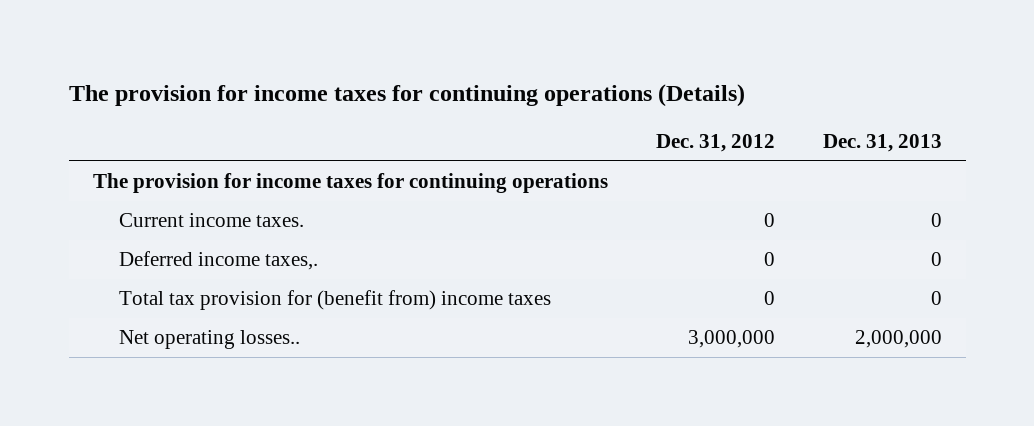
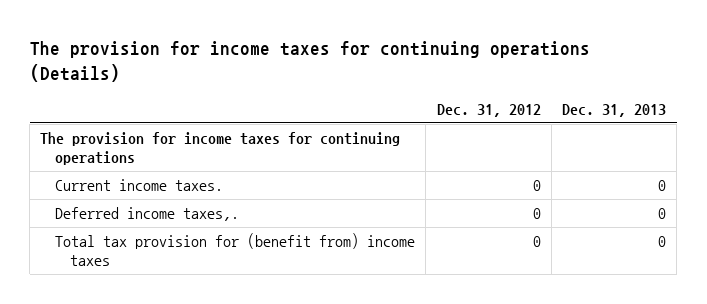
- Net operating losses.. | 3,000,000 | 2,000,000

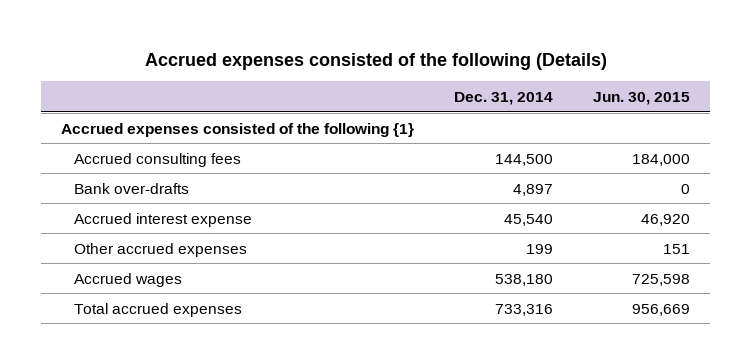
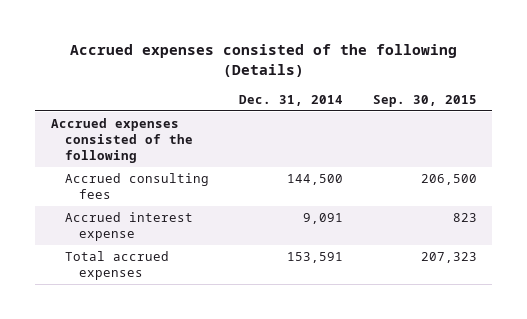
- | Dec. 31, 2014 | Jun. 30, 2015
+ | Dec. 31, 2014 | Sep. 30, 2015
- Accrued expenses consisted of the following {1}
+ Accrued expenses consisted of the following
- Bank over-drafts | 4,897 | 0
- Accrued interest expense | 45,540 | 46,920
- Other accrued expenses | 199 | 151
- Accrued wages | 538,180 | 725,598
- Total accrued expenses | 733,316 | 956,669
+ Accrued interest expense | 9,091 | 823
+ Total accrued expenses | 153,591 | 207,323

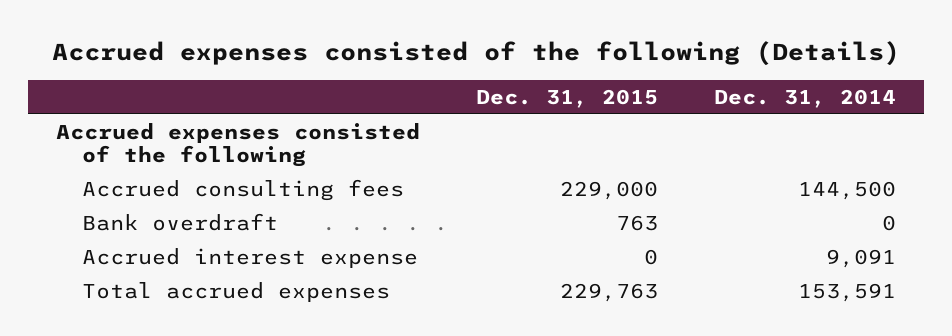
- | Dec. 31, 2014 | Sep. 30, 2015
+ | Dec. 31, 2015 | Dec. 31, 2014
+ Bank overdraft | 763 | 0

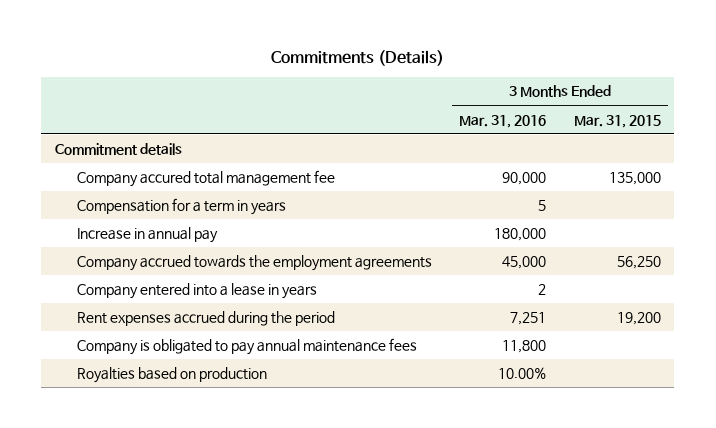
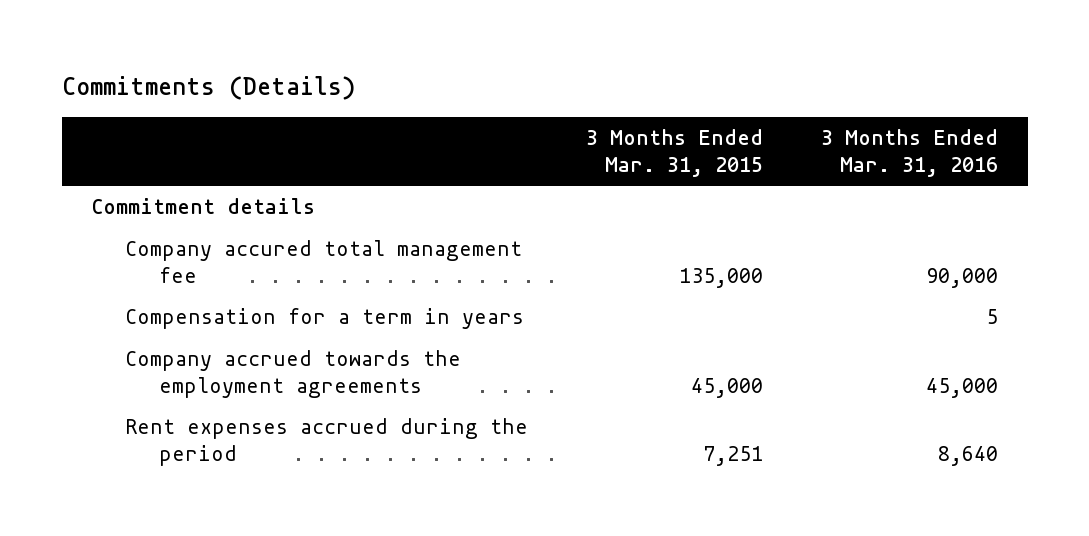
- | 3 Months Ended Mar. 31, 2016 | 3 Months Ended Mar. 31, 2015
+ | 3 Months Ended Mar. 31, 2015 | 3 Months Ended Mar. 31, 2016
- Increase in annual pay | 180,000 |
- Company accrued towards the employment agreements | 45,000 | 56,250
- Company entered into a lease in years | 2 |
- Rent expenses accrued during the period | 7,251 | 19,200
- Company is obligated to pay annual maintenance fees | 11,800 |
- Royalties based on production | 10.00% |
+ Company accrued towards the employment agreements | 45,000 | 45,000
+ Rent expenses accrued during the period | 7,251 | 8,640

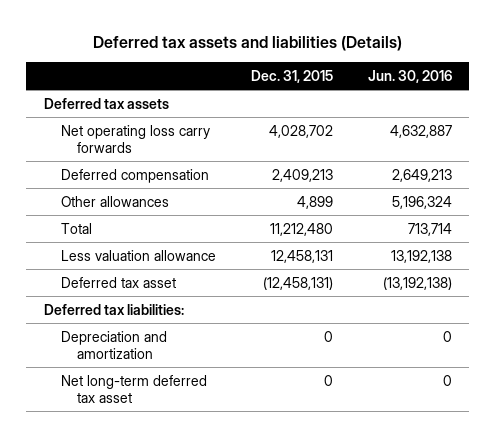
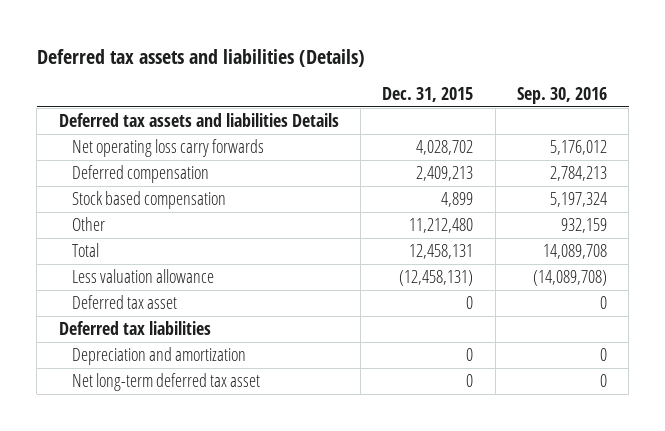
- | Dec. 31, 2015 | Jun. 30, 2016
+ | Dec. 31, 2015 | Sep. 30, 2016
- Deferred tax assets
+ Deferred tax assets and liabilities Details
- Other allowances | 4,899 | 5,196,324
- Total | 11,212,480 | 713,714
- Less valuation allowance | 12,458,131 | 13,192,138
- Deferred tax asset | (12,458,131) | (13,192,138)
- Deferred tax liabilities:
+ Stock based compensation | 4,899 | 5,197,324
+ Other | 11,212,480 | 932,159
+ Total | 12,458,131 | 14,089,708
+ Less valuation allowance | (12,458,131) | (14,089,708)
+ Deferred tax asset | 0 | 0
+ Deferred tax liabilities

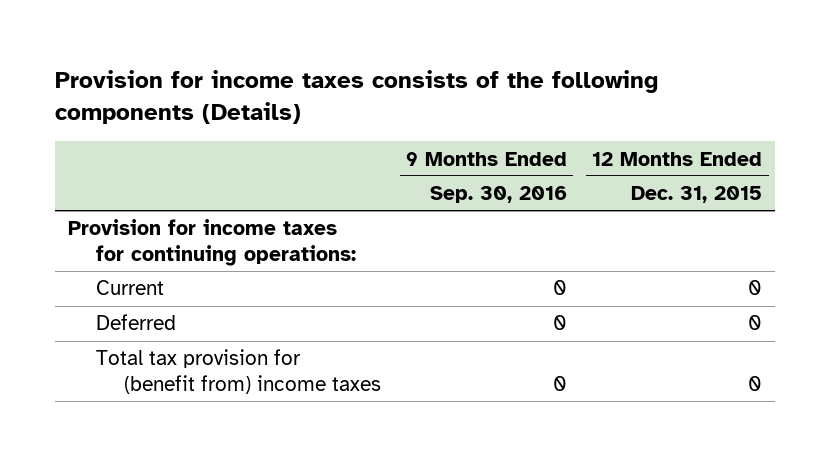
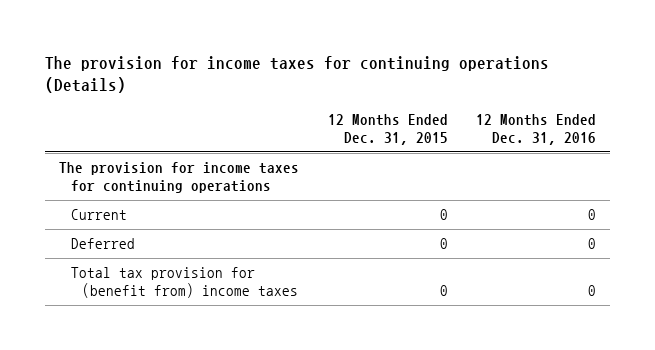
- Provision for income taxes consists of the following components (Details)
+ The provision for income taxes for continuing operations (Details)
- | 9 Months Ended Sep. 30, 2016 | 12 Months Ended Dec. 31, 2015
+ | 12 Months Ended Dec. 31, 2015 | 12 Months Ended Dec. 31, 2016
- Provision for income taxes for continuing operations:
+ The provision for income taxes for continuing operations

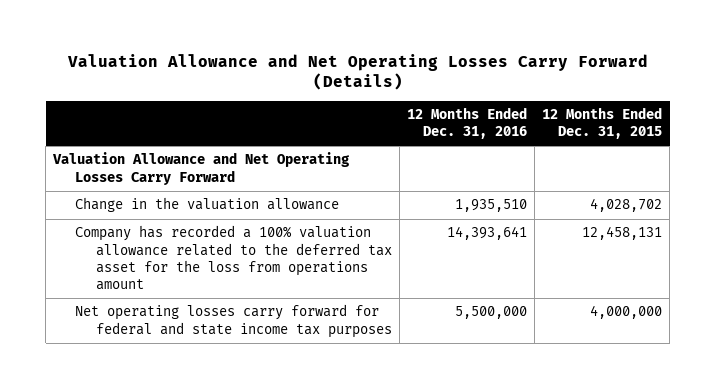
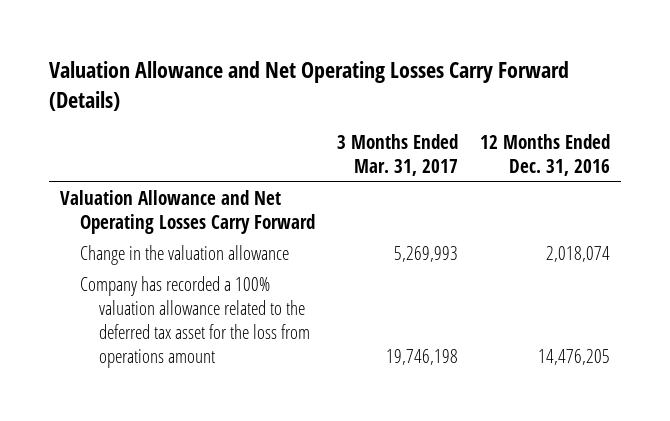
- | 12 Months Ended Dec. 31, 2016 | 12 Months Ended Dec. 31, 2015
+ | 3 Months Ended Mar. 31, 2017 | 12 Months Ended Dec. 31, 2016
- Change in the valuation allowance | 1,935,510 | 4,028,702
- Company has recorded a 100% valuation allowance related to the deferred tax asset for the loss from operations amount | 14,393,641 | 12,458,131
- Net operating losses carry forward for federal and state income tax purposes | 5,500,000 | 4,000,000
+ Change in the valuation allowance | 5,269,993 | 2,018,074
+ Company has recorded a 100% valuation allowance related to the deferred tax asset for the loss from operations amount | 19,746,198 | 14,476,205

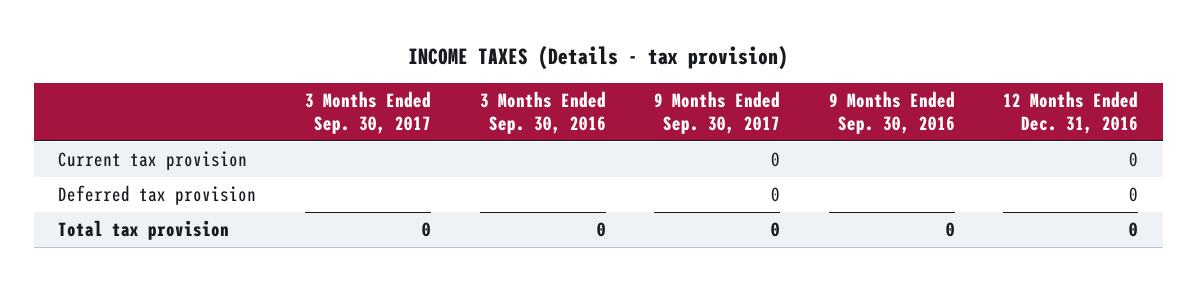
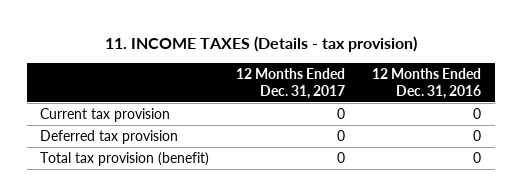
- INCOME TAXES (Details - tax provision)
+ 11. INCOME TAXES (Details - tax provision)
- | 3 Months Ended Sep. 30, 2017 | 3 Months Ended Sep. 30, 2016 | 9 Months Ended Sep. 30, 2017 | 9 Months Ended Sep. 30, 2016 | 12 Months Ended Dec. 31, 2016
+ | 12 Months Ended Dec. 31, 2017 | 12 Months Ended Dec. 31, 2016
- Total tax provision | 0 | 0 | 0 | 0 | 0
+ Total tax provision (benefit) | 0 | 0

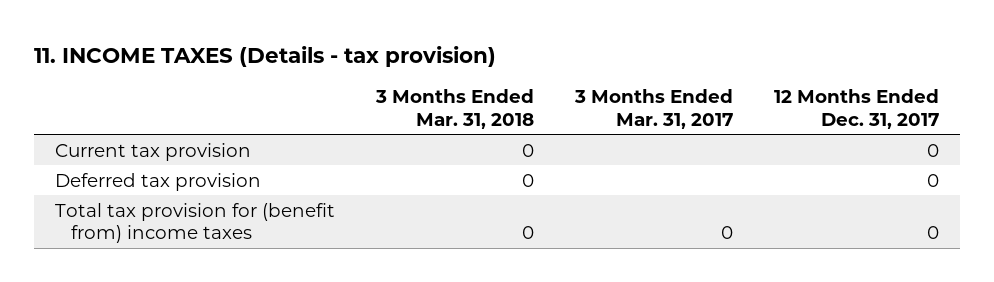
- | 12 Months Ended Dec. 31, 2017 | 12 Months Ended Dec. 31, 2016
+ | 3 Months Ended Mar. 31, 2018 | 3 Months Ended Mar. 31, 2017 | 12 Months Ended Dec. 31, 2017
- Total tax provision (benefit) | 0 | 0
+ Total tax provision for (benefit from) income taxes | 0 | 0 | 0

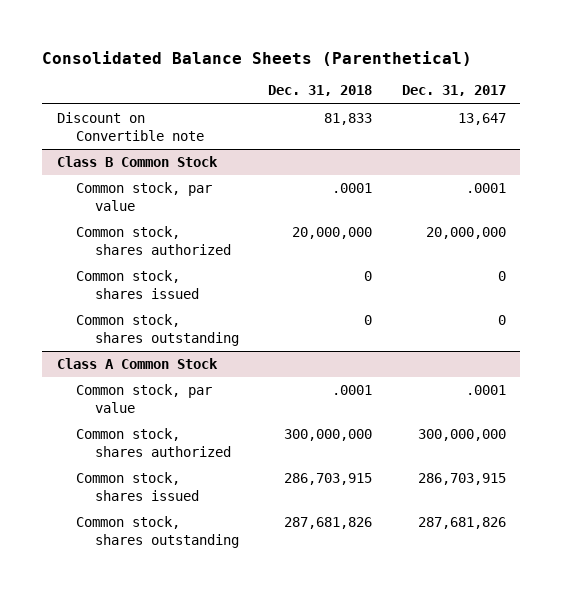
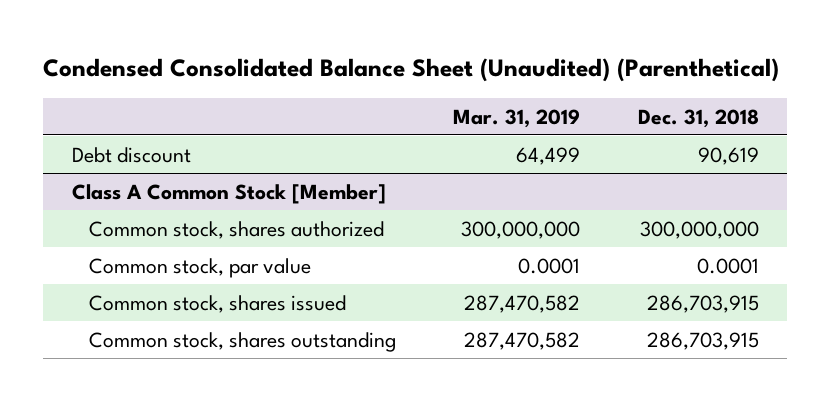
- Consolidated Balance Sheets (Parenthetical)
+ Condensed Consolidated Balance Sheet (Unaudited) (Parenthetical)
- | Dec. 31, 2018 | Dec. 31, 2017
+ | Mar. 31, 2019 | Dec. 31, 2018
- Discount on Convertible note | 81,833 | 13,647
- Class B Common Stock
- Common stock, par value | .0001 | .0001
- Common stock, shares authorized | 20,000,000 | 20,000,000
- Common stock, shares issued | 0 | 0
- Common stock, shares outstanding | 0 | 0
- Class A Common Stock
- Common stock, par value | .0001 | .0001
+ Debt discount | 64,499 | 90,619
+ Class A Common Stock [Member]
+ Common stock, par value | 0.0001 | 0.0001
- Common stock, shares outstanding | 287,681,826 | 287,681,826
+ Common stock, shares outstanding | 287,470,582 | 286,703,915

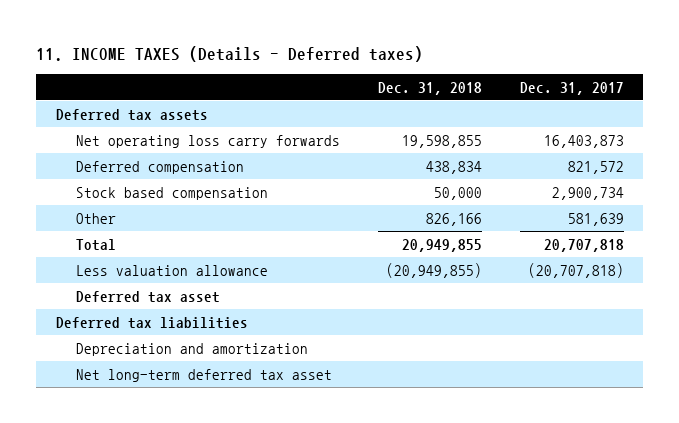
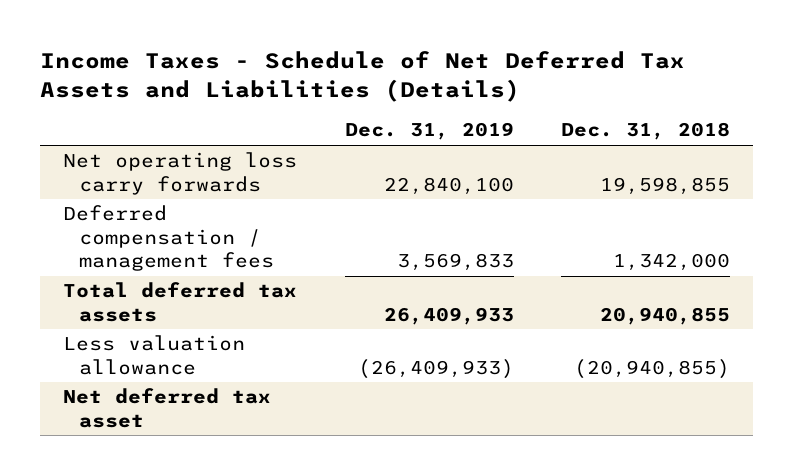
- 11. INCOME TAXES (Details - Deferred taxes)
+ Income Taxes - Schedule of Net Deferred Tax Assets and Liabilities (Details)
- | Dec. 31, 2018 | Dec. 31, 2017
+ | Dec. 31, 2019 | Dec. 31, 2018
- Deferred tax assets
- Deferred compensation | 438,834 | 821,572
- Stock based compensation | 50,000 | 2,900,734
- Other | 826,166 | 581,639
- Total | 20,949,855 | 20,707,818
- Less valuation allowance | (20,949,855) | (20,707,818)
- Deferred tax asset
- Deferred tax liabilities
- Depreciation and amortization
- Net long-term deferred tax asset
+ Deferred compensation / management fees | 3,569,833 | 1,342,000
+ Total deferred tax assets | 26,409,933 | 20,940,855
+ Less valuation allowance | (26,409,933) | (20,940,855)
+ Net deferred tax asset

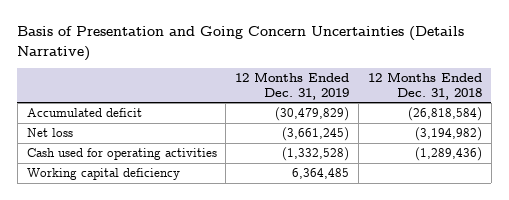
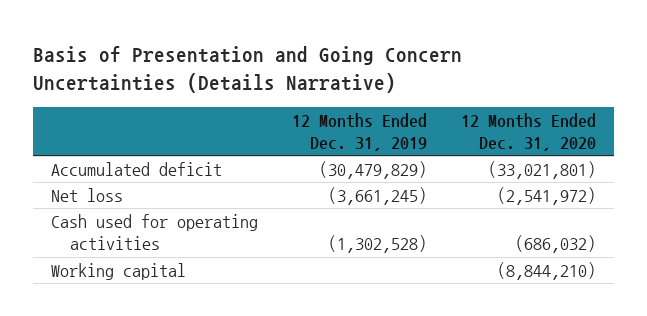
- | 12 Months Ended Dec. 31, 2019 | 12 Months Ended Dec. 31, 2018
+ | 12 Months Ended Dec. 31, 2019 | 12 Months Ended Dec. 31, 2020
- Cash used for operating activities | (1,332,528) | (1,289,436)
- Working capital deficiency | 6,364,485 |
+ Cash used for operating activities | (1,302,528) | (686,032)
+ Working capital | | (8,844,210)

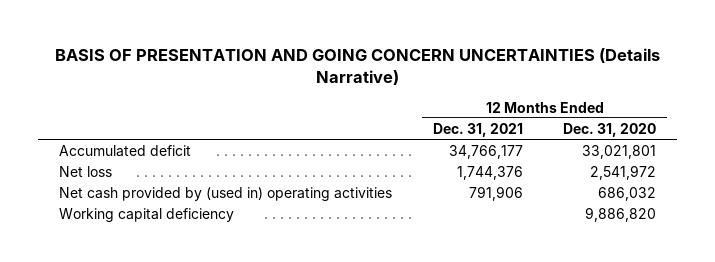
- Basis of Presentation and Going Concern Uncertainties (Details Narrative)
+ BASIS OF PRESENTATION AND GOING CONCERN UNCERTAINTIES (Details Narrative)
- | 12 Months Ended Dec. 31, 2019 | 12 Months Ended Dec. 31, 2020
+ | 12 Months Ended Dec. 31, 2021 | 12 Months Ended Dec. 31, 2020
- Accumulated deficit | (30,479,829) | (33,021,801)
- Net loss | (3,661,245) | (2,541,972)
- Cash used for operating activities | (1,302,528) | (686,032)
- Working capital | | (8,844,210)
+ Accumulated deficit | 34,766,177 | 33,021,801
+ Net loss | 1,744,376 | 2,541,972
+ Net cash provided by (used in) operating activities | 791,906 | 686,032
+ Working capital deficiency | | 9,886,820

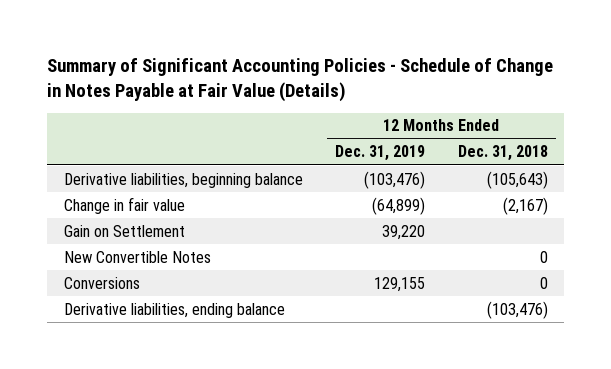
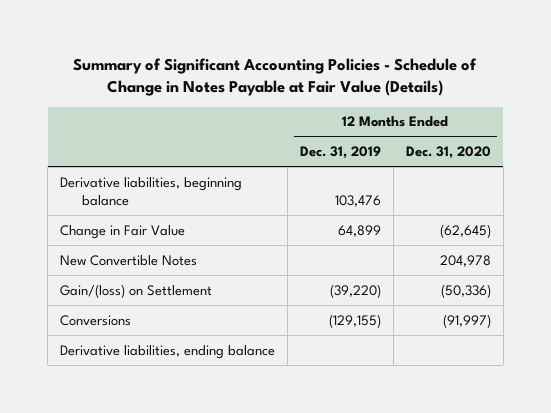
- | 12 Months Ended Dec. 31, 2019 | 12 Months Ended Dec. 31, 2018
+ | 12 Months Ended Dec. 31, 2019 | 12 Months Ended Dec. 31, 2020
- Derivative liabilities, beginning balance | (103,476) | (105,643)
- Change in fair value | (64,899) | (2,167)
- Gain on Settlement | 39,220 |
+ Derivative liabilities, beginning balance | 103,476 |
+ Change in Fair Value | 64,899 | (62,645)
- Conversions | 129,155 | 0
+ Gain/(loss) on Settlement | (39,220) | (50,336)
+ Conversions | (129,155) | (91,997)

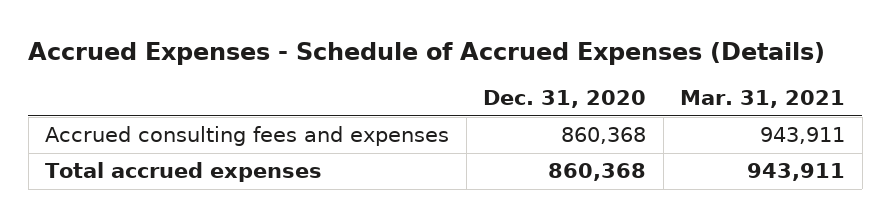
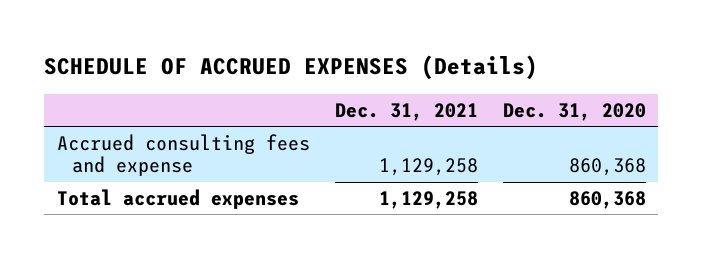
- Accrued Expenses - Schedule of Accrued Expenses (Details)
+ SCHEDULE OF ACCRUED EXPENSES (Details)
- | Dec. 31, 2020 | Mar. 31, 2021
+ | Dec. 31, 2021 | Dec. 31, 2020
- Accrued consulting fees and expenses | 860,368 | 943,911
+ Accrued consulting fees and expense | 1,129,258 | 860,368

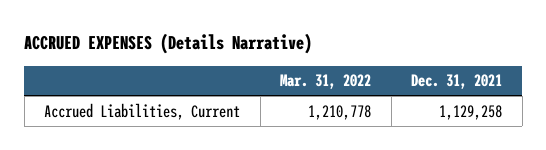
- SCHEDULE OF ACCRUED EXPENSES (Details)
+ ACCRUED EXPENSES (Details Narrative)
- | Dec. 31, 2021 | Dec. 31, 2020
+ | Mar. 31, 2022 | Dec. 31, 2021
- Accrued consulting fees and expense | 1,129,258 | 860,368
- Total accrued expenses | 1,129,258 | 860,368
+ Accrued Liabilities, Current | 1,210,778 | 1,129,258

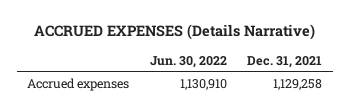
- | Mar. 31, 2022 | Dec. 31, 2021
+ | Jun. 30, 2022 | Dec. 31, 2021
- Accrued Liabilities, Current | 1,210,778 | 1,129,258
+ Accrued expenses | 1,130,910 | 1,129,258

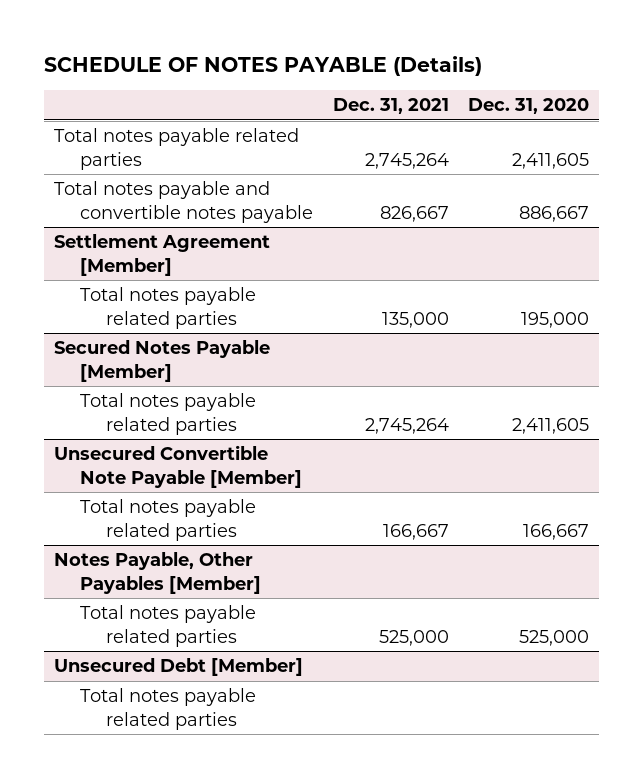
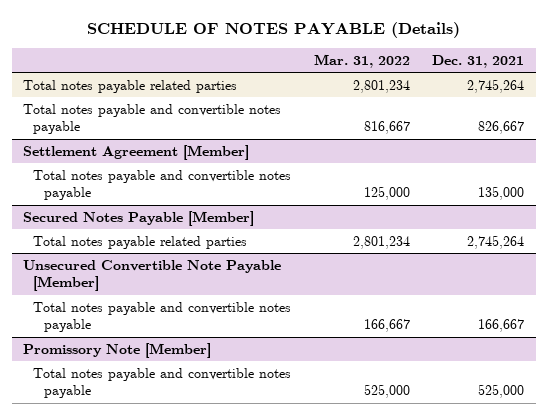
- | Dec. 31, 2021 | Dec. 31, 2020
+ | Mar. 31, 2022 | Dec. 31, 2021
@ Settlement Agreement [Member]
- Total notes payable related parties | 135,000 | 195,000
+ Total notes payable and convertible notes payable | 125,000 | 135,000
@ Unsecured Convertible Note Payable [Member]
- Total notes payable related parties | 166,667 | 166,667
- Notes Payable, Other Payables [Member]
- Total notes payable related parties | 525,000 | 525,000
- Unsecured Debt [Member]
- Total notes payable related parties
@ Unsecured Convertible Note Payable [Member]
+ Total notes payable and convertible notes payable | 166,667 | 166,667
+ Promissory Note [Member]
+ Total notes payable and convertible notes payable | 525,000 | 525,000

